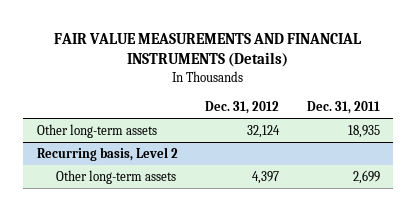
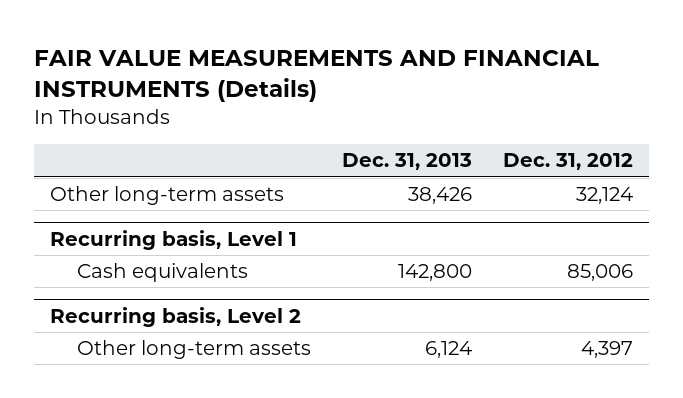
- | Dec. 31, 2012 | Dec. 31, 2011
+ | Dec. 31, 2013 | Dec. 31, 2012
+ Recurring basis, Level 1
+ Cash equivalents | 142,800 | 85,006

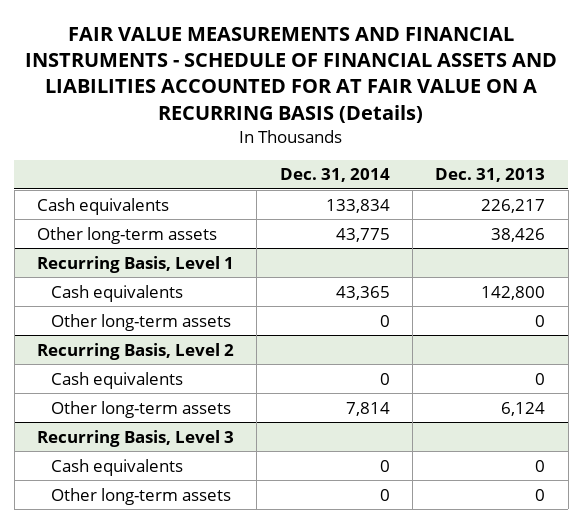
- FAIR VALUE MEASUREMENTS AND FINANCIAL INSTRUMENTS (Details)
+ FAIR VALUE MEASUREMENTS AND FINANCIAL INSTRUMENTS - SCHEDULE OF FINANCIAL ASSETS AND LIABILITIES ACCOUNTED FOR AT FAIR VALUE ON A RECURRING BASIS (Details)
- | Dec. 31, 2013 | Dec. 31, 2012
+ | Dec. 31, 2014 | Dec. 31, 2013
+ Cash equivalents | 133,834 | 226,217
- Recurring basis, Level 1
+ Recurring Basis, Level 1
- Recurring basis, Level 2
+ Other long-term assets | 0 | 0
+ Recurring Basis, Level 2
+ Cash equivalents | 0 | 0
+ Recurring Basis, Level 3
+ Cash equivalents | 0 | 0
+ Other long-term assets | 0 | 0

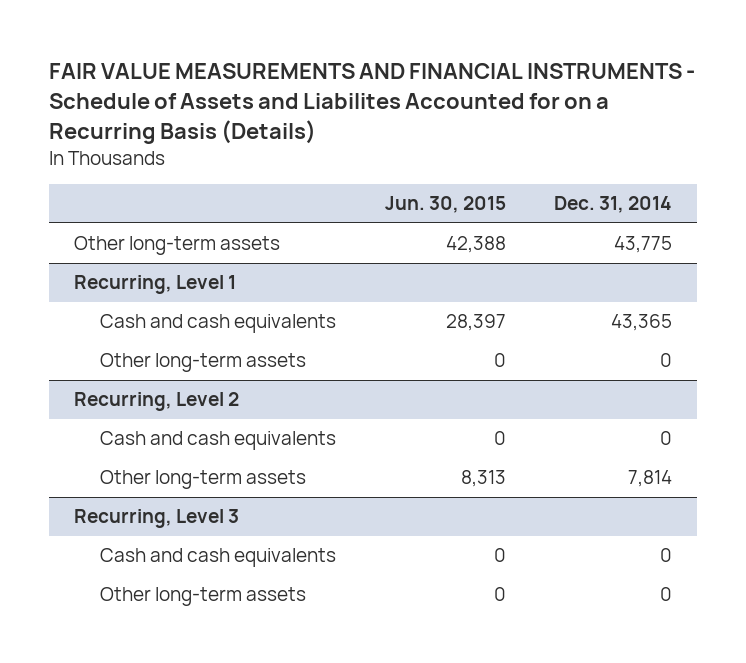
- FAIR VALUE MEASUREMENTS AND FINANCIAL INSTRUMENTS - SCHEDULE OF FINANCIAL ASSETS AND LIABILITIES ACCOUNTED FOR AT FAIR VALUE ON A RECURRING BASIS (Details)
+ FAIR VALUE MEASUREMENTS AND FINANCIAL INSTRUMENTS - Schedule of Assets and Liabilites Accounted for on a Recurring Basis (Details)
- | Dec. 31, 2014 | Dec. 31, 2013
+ | Jun. 30, 2015 | Dec. 31, 2014
- Cash equivalents | 133,834 | 226,217
- Recurring Basis, Level 1
- Cash equivalents | 43,365 | 142,800
+ Recurring, Level 1
+ Cash and cash equivalents | 28,397 | 43,365
- Recurring Basis, Level 2
- Cash equivalents | 0 | 0
+ Recurring, Level 2
+ Cash and cash equivalents | 0 | 0
- Recurring Basis, Level 3
- Cash equivalents | 0 | 0
+ Recurring, Level 3
+ Cash and cash equivalents | 0 | 0

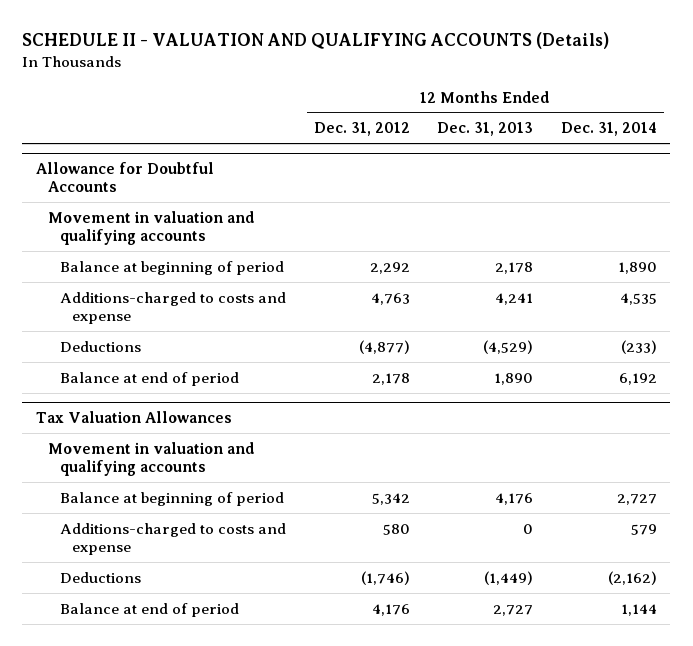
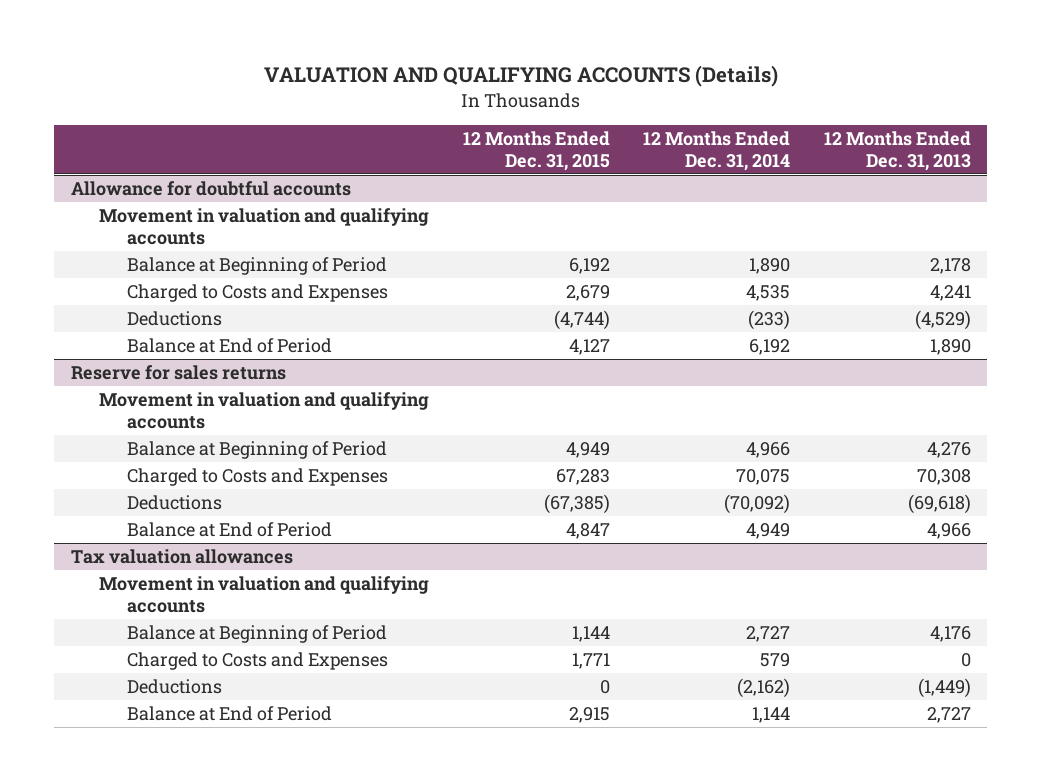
- SCHEDULE II - VALUATION AND QUALIFYING ACCOUNTS (Details)
+ VALUATION AND QUALIFYING ACCOUNTS (Details)
- | 12 Months Ended Dec. 31, 2012 | 12 Months Ended Dec. 31, 2013 | 12 Months Ended Dec. 31, 2014
+ | 12 Months Ended Dec. 31, 2015 | 12 Months Ended Dec. 31, 2014 | 12 Months Ended Dec. 31, 2013
- Allowance for Doubtful Accounts
+ Allowance for doubtful accounts
- Balance at beginning of period | 2,292 | 2,178 | 1,890
- Additions-charged to costs and expense | 4,763 | 4,241 | 4,535
+ Balance at Beginning of Period | 6,192 | 1,890 | 2,178
+ Charged to Costs and Expenses | 2,679 | 4,535 | 4,241
- Balance at end of period | 2,178 | 1,890 | 6,192
- Tax Valuation Allowances
+ Balance at End of Period | 4,127 | 6,192 | 1,890
+ Reserve for sales returns
- Balance at beginning of period | 5,342 | 4,176 | 2,727
- Additions-charged to costs and expense | 580 | 0 | 579
+ Balance at Beginning of Period | 4,949 | 4,966 | 4,276
+ Charged to Costs and Expenses | 67,283 | 70,075 | 70,308
+ Deductions | (67,385) | (70,092) | (69,618)
+ Balance at End of Period | 4,847 | 4,949 | 4,966
+ Tax valuation allowances
+ Movement in valuation and qualifying accounts
+ Balance at Beginning of Period | 1,144 | 2,727 | 4,176
+ Charged to Costs and Expenses | 1,771 | 579 | 0
- Balance at end of period | 4,176 | 2,727 | 1,144
+ Balance at End of Period | 2,915 | 1,144 | 2,727

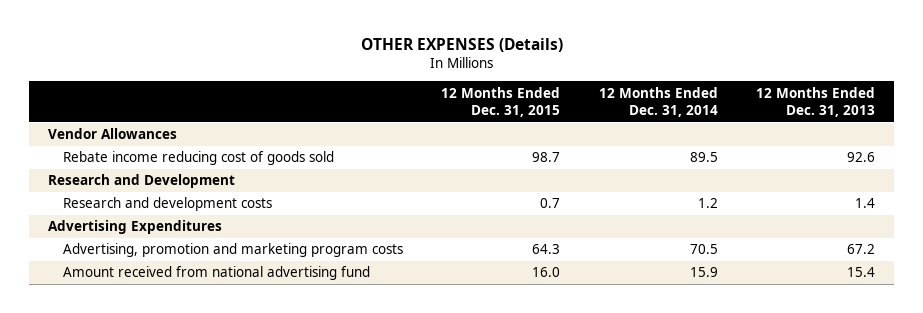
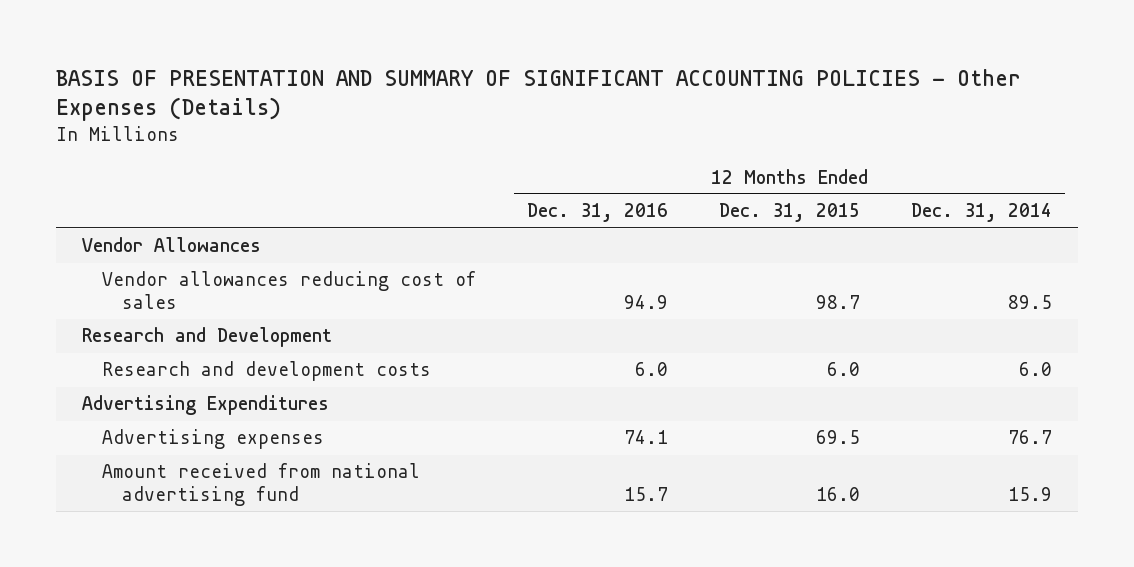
- OTHER EXPENSES (Details)
+ BASIS OF PRESENTATION AND SUMMARY OF SIGNIFICANT ACCOUNTING POLICIES - Other Expenses (Details)
- | 12 Months Ended Dec. 31, 2015 | 12 Months Ended Dec. 31, 2014 | 12 Months Ended Dec. 31, 2013
+ | 12 Months Ended Dec. 31, 2016 | 12 Months Ended Dec. 31, 2015 | 12 Months Ended Dec. 31, 2014
- Rebate income reducing cost of goods sold | 98.7 | 89.5 | 92.6
+ Vendor allowances reducing cost of sales | 94.9 | 98.7 | 89.5
- Research and development costs | 0.7 | 1.2 | 1.4
+ Research and development costs | 6.0 | 6.0 | 6.0
- Advertising, promotion and marketing program costs | 64.3 | 70.5 | 67.2
+ Advertising expenses | 74.1 | 69.5 | 76.7

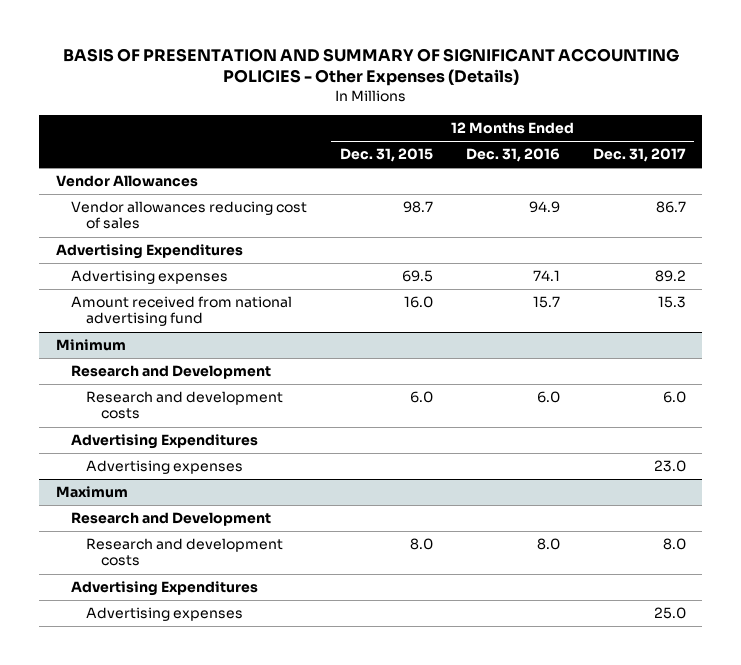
- | 12 Months Ended Dec. 31, 2016 | 12 Months Ended Dec. 31, 2015 | 12 Months Ended Dec. 31, 2014
+ | 12 Months Ended Dec. 31, 2015 | 12 Months Ended Dec. 31, 2016 | 12 Months Ended Dec. 31, 2017
- Research and Development
- Research and development costs | 6.0 | 6.0 | 6.0
+ Minimum
+ Research and Development
+ Research and development costs | 6.0 | 6.0 | 6.0
+ Advertising Expenditures
+ Advertising expenses | | | 23.0
+ Maximum
+ Research and Development
+ Research and development costs | 8.0 | 8.0 | 8.0
+ Advertising Expenditures
+ Advertising expenses | | | 25.0

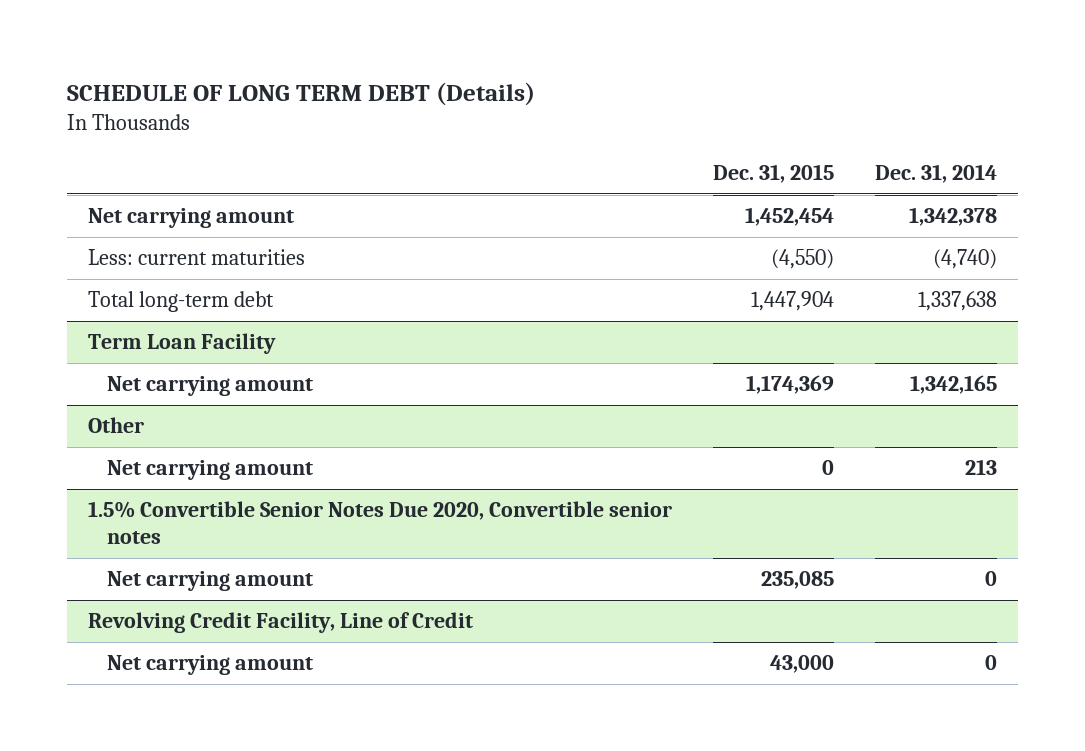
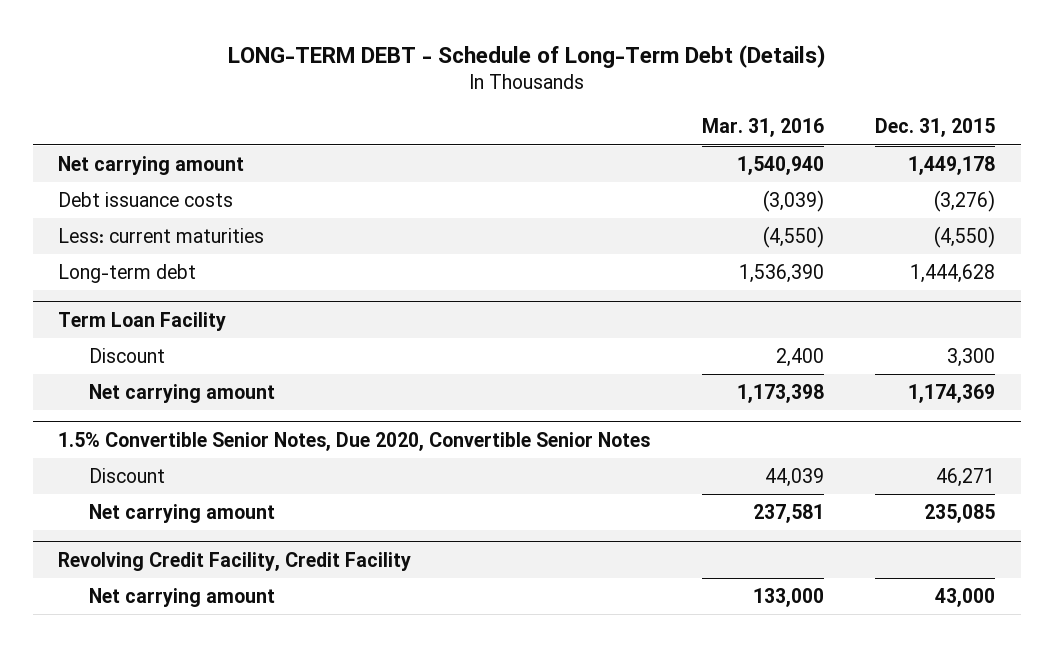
- SCHEDULE OF LONG TERM DEBT (Details)
+ LONG-TERM DEBT - Schedule of Long-Term Debt (Details)
- | Dec. 31, 2015 | Dec. 31, 2014
+ | Mar. 31, 2016 | Dec. 31, 2015
- Net carrying amount | 1,452,454 | 1,342,378
+ Net carrying amount | 1,540,940 | 1,449,178
+ Debt issuance costs | (3,039) | (3,276)
- Total long-term debt | 1,447,904 | 1,337,638
+ Long-term debt | 1,536,390 | 1,444,628
@ Term Loan Facility
+ Discount | 2,400 | 3,300
- Other
- Net carrying amount | 0 | 213
- 1.5% Convertible Senior Notes Due 2020, Convertible senior notes
+ 1.5% Convertible Senior Notes, Due 2020, Convertible Senior Notes
+ Discount | 44,039 | 46,271
- Revolving Credit Facility, Line of Credit
+ Revolving Credit Facility, Credit Facility

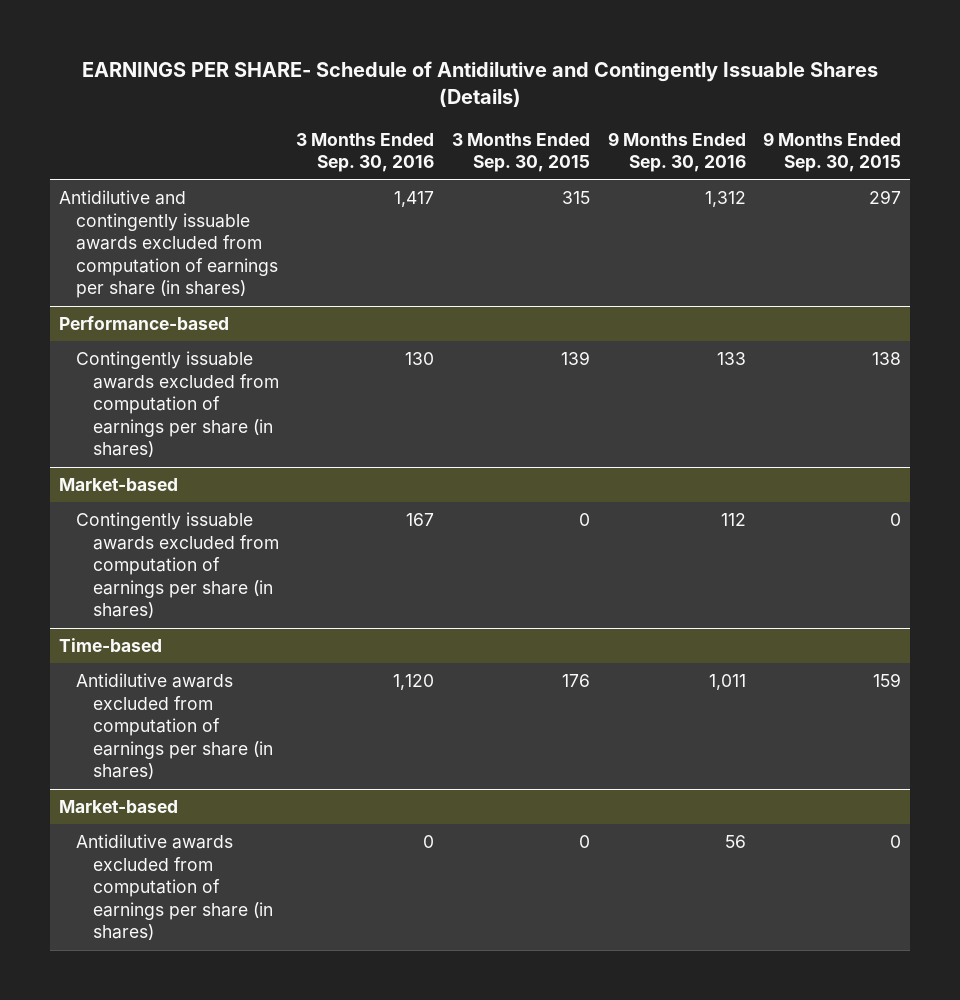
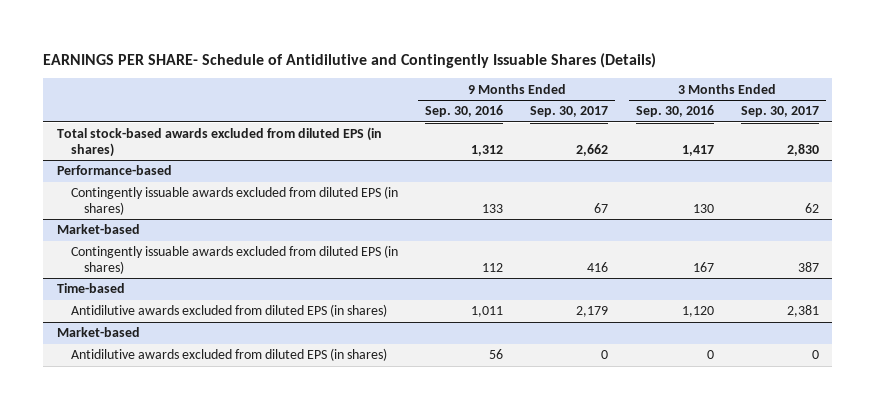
- | 3 Months Ended Sep. 30, 2016 | 3 Months Ended Sep. 30, 2015 | 9 Months Ended Sep. 30, 2016 | 9 Months Ended Sep. 30, 2015
+ | 9 Months Ended Sep. 30, 2016 | 9 Months Ended Sep. 30, 2017 | 3 Months Ended Sep. 30, 2016 | 3 Months Ended Sep. 30, 2017
- Antidilutive and contingently issuable awards excluded from computation of earnings per share (in shares) | 1,417 | 315 | 1,312 | 297
+ Total stock-based awards excluded from diluted EPS (in shares) | 1,312 | 2,662 | 1,417 | 2,830
@ Performance-based
- Contingently issuable awards excluded from computation of earnings per share (in shares) | 130 | 139 | 133 | 138
+ Contingently issuable awards excluded from diluted EPS (in shares) | 133 | 67 | 130 | 62
@ Market-based
- Contingently issuable awards excluded from computation of earnings per share (in shares) | 167 | 0 | 112 | 0
+ Contingently issuable awards excluded from diluted EPS (in shares) | 112 | 416 | 167 | 387
@ Time-based
- Antidilutive awards excluded from computation of earnings per share (in shares) | 1,120 | 176 | 1,011 | 159
+ Antidilutive awards excluded from diluted EPS (in shares) | 1,011 | 2,179 | 1,120 | 2,381
@ Market-based
- Antidilutive awards excluded from computation of earnings per share (in shares) | 0 | 0 | 56 | 0
+ Antidilutive awards excluded from diluted EPS (in shares) | 56 | 0 | 0 | 0

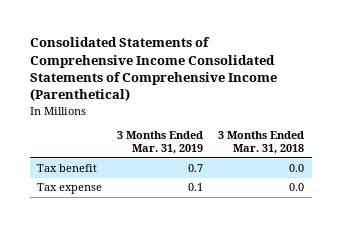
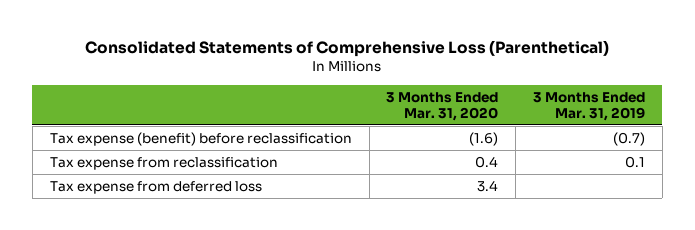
- Consolidated Statements of Comprehensive Income Consolidated Statements of Comprehensive Income (Parenthetical)
+ Consolidated Statements of Comprehensive Loss (Parenthetical)
- | 3 Months Ended Mar. 31, 2019 | 3 Months Ended Mar. 31, 2018
+ | 3 Months Ended Mar. 31, 2020 | 3 Months Ended Mar. 31, 2019
- Tax benefit | 0.7 | 0.0
- Tax expense | 0.1 | 0.0
+ Tax expense (benefit) before reclassification | (1.6) | (0.7)
+ Tax expense from reclassification | 0.4 | 0.1
+ Tax expense from deferred loss | 3.4 |

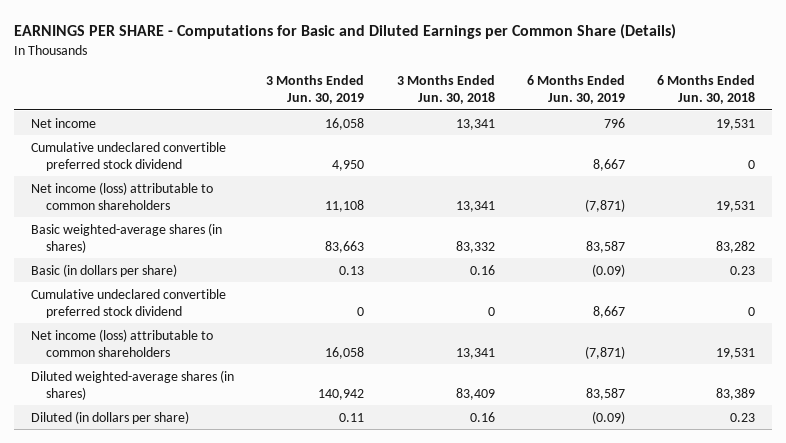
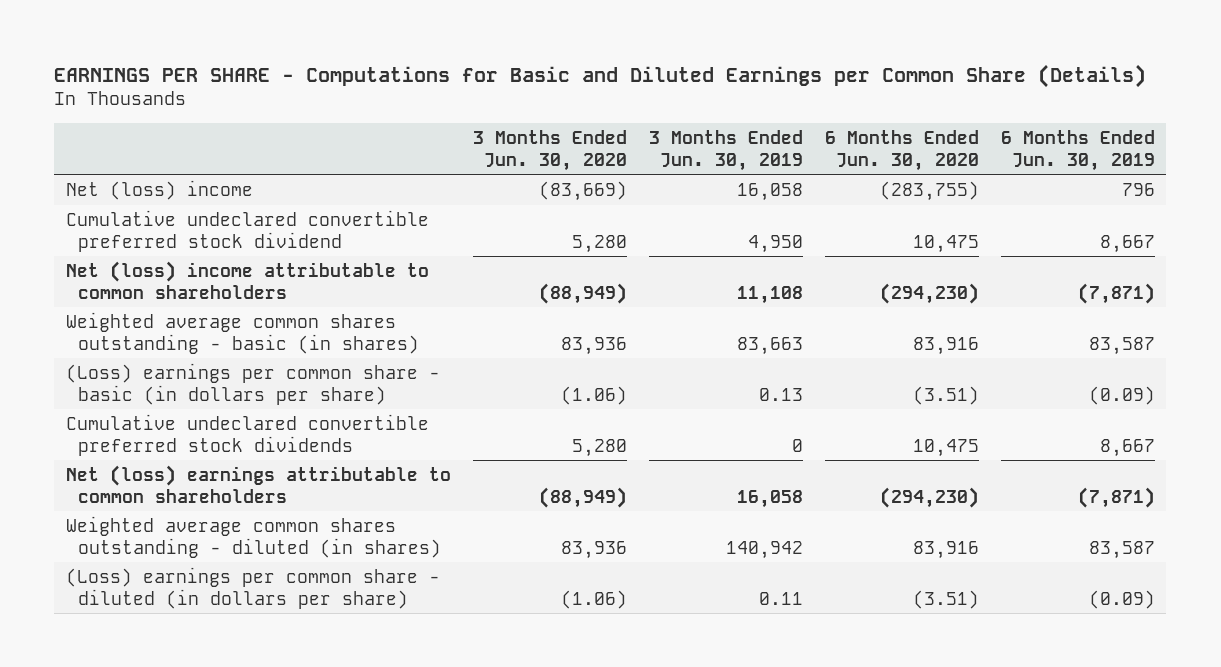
- | 3 Months Ended Jun. 30, 2019 | 3 Months Ended Jun. 30, 2018 | 6 Months Ended Jun. 30, 2019 | 6 Months Ended Jun. 30, 2018
+ | 3 Months Ended Jun. 30, 2020 | 3 Months Ended Jun. 30, 2019 | 6 Months Ended Jun. 30, 2020 | 6 Months Ended Jun. 30, 2019
- Net income | 16,058 | 13,341 | 796 | 19,531
+ Net (loss) income | (83,669) | 16,058 | (283,755) | 796
- Net income (loss) attributable to common shareholders | 11,108 | 13,341 | (7,871) | 19,531
- Basic weighted-average shares (in shares) | 83,663 | 83,332 | 83,587 | 83,282
- Basic (in dollars per share) | 0.13 | 0.16 | (0.09) | 0.23
- Cumulative undeclared convertible preferred stock dividend | 0 | 0 | 8,667 | 0
- Net income (loss) attributable to common shareholders | 16,058 | 13,341 | (7,871) | 19,531
- Diluted weighted-average shares (in shares) | 140,942 | 83,409 | 83,587 | 83,389
- Diluted (in dollars per share) | 0.11 | 0.16 | (0.09) | 0.23
+ Net (loss) income attributable to common shareholders | (88,949) | 11,108 | (294,230) | (7,871)
+ Weighted average common shares outstanding - basic (in shares) | 83,936 | 83,663 | 83,916 | 83,587
+ (Loss) earnings per common share - basic (in dollars per share) | (1.06) | 0.13 | (3.51) | (0.09)
+ Cumulative undeclared convertible preferred stock dividends | 5,280 | 0 | 10,475 | 8,667
+ Net (loss) earnings attributable to common shareholders | (88,949) | 16,058 | (294,230) | (7,871)
+ Weighted average common shares outstanding - diluted (in shares) | 83,936 | 140,942 | 83,916 | 83,587
+ (Loss) earnings per common share - diluted (in dollars per share) | (1.06) | 0.11 | (3.51) | (0.09)

